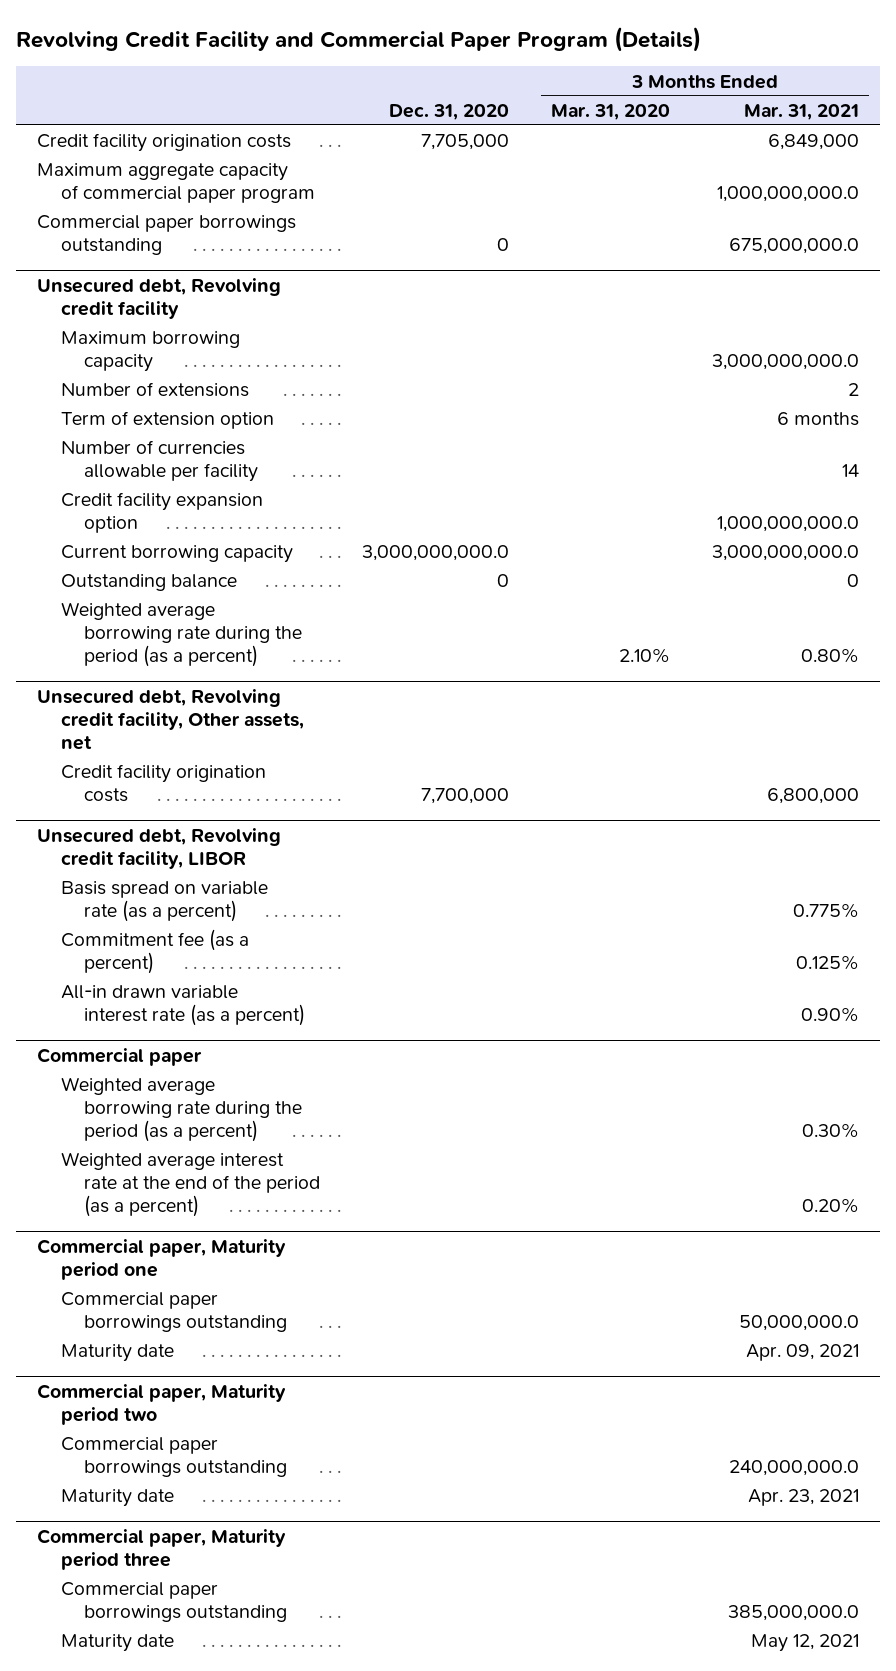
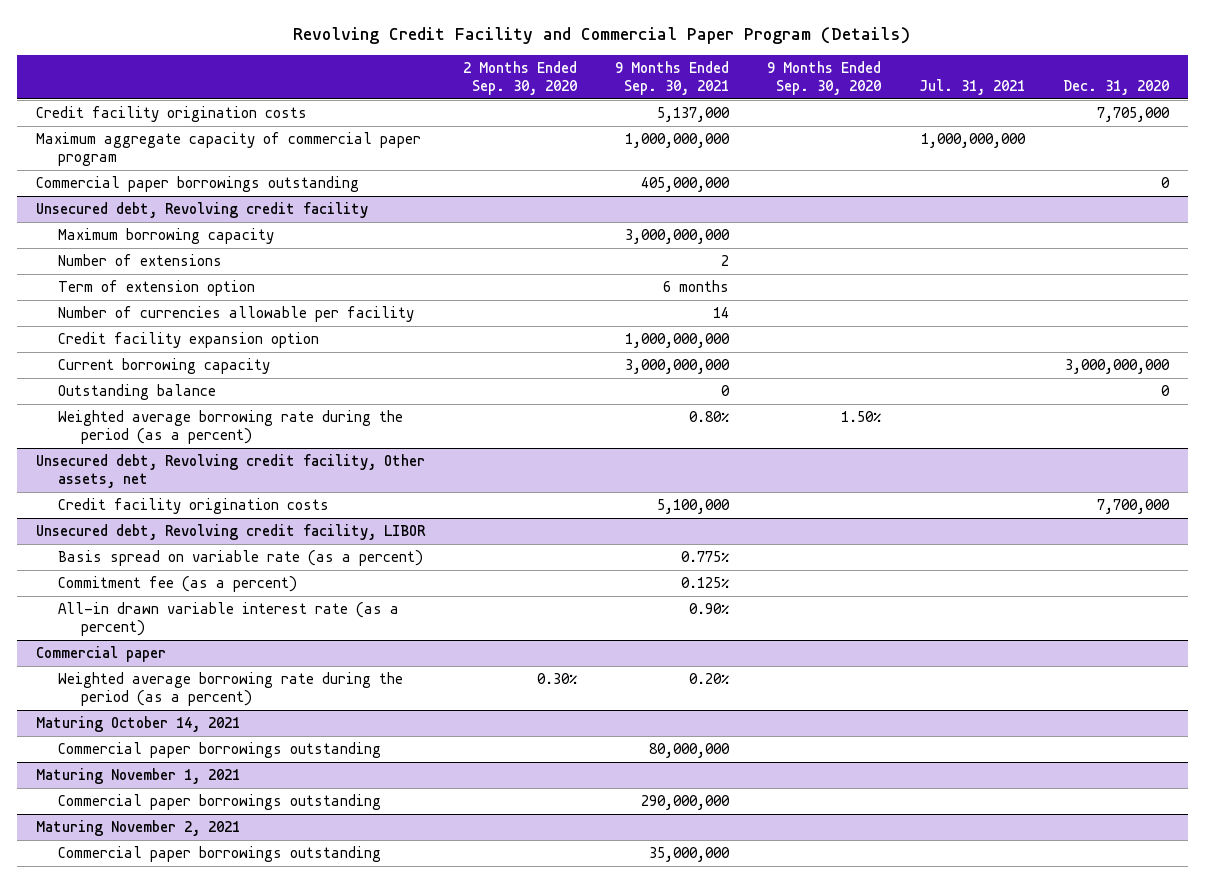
- | Dec. 31, 2020 | 3 Months Ended Mar. 31, 2020 | 3 Months Ended Mar. 31, 2021
+ | 2 Months Ended Sep. 30, 2020 | 9 Months Ended Sep. 30, 2021 | 9 Months Ended Sep. 30, 2020 | Jul. 31, 2021 | Dec. 31, 2020
@ Unsecured debt, Revolving credit facility
- Current borrowing capacity | 3,000,000,000.0 | | 3,000,000,000.0
+ Current borrowing capacity | | 3,000,000,000 | | | 3,000,000,000
@ Commercial paper
- Weighted average interest rate at the end of the period (as a percent) | | | 0.20%
- Commercial paper, Maturity period one
- Commercial paper borrowings outstanding | | | 50,000,000.0
- Maturity date | | | Apr. 09, 2021
- Commercial paper, Maturity period two
- Commercial paper borrowings outstanding | | | 240,000,000.0
- Maturity date | | | Apr. 23, 2021
- Commercial paper, Maturity period three
- Commercial paper borrowings outstanding | | | 385,000,000.0
- Maturity date | | | May 12, 2021
+ Maturing October 14, 2021
+ Commercial paper borrowings outstanding | | 80,000,000 | | |
+ Maturing November 1, 2021
+ Commercial paper borrowings outstanding | | 290,000,000 | | |
+ Maturing November 2, 2021
+ Commercial paper borrowings outstanding | | 35,000,000 | | |

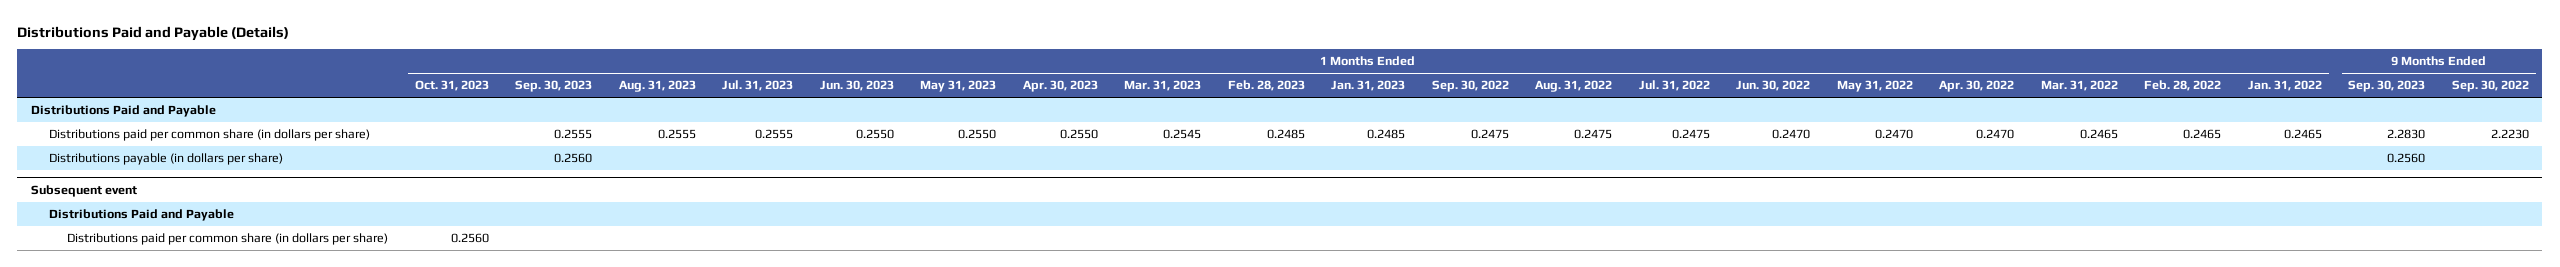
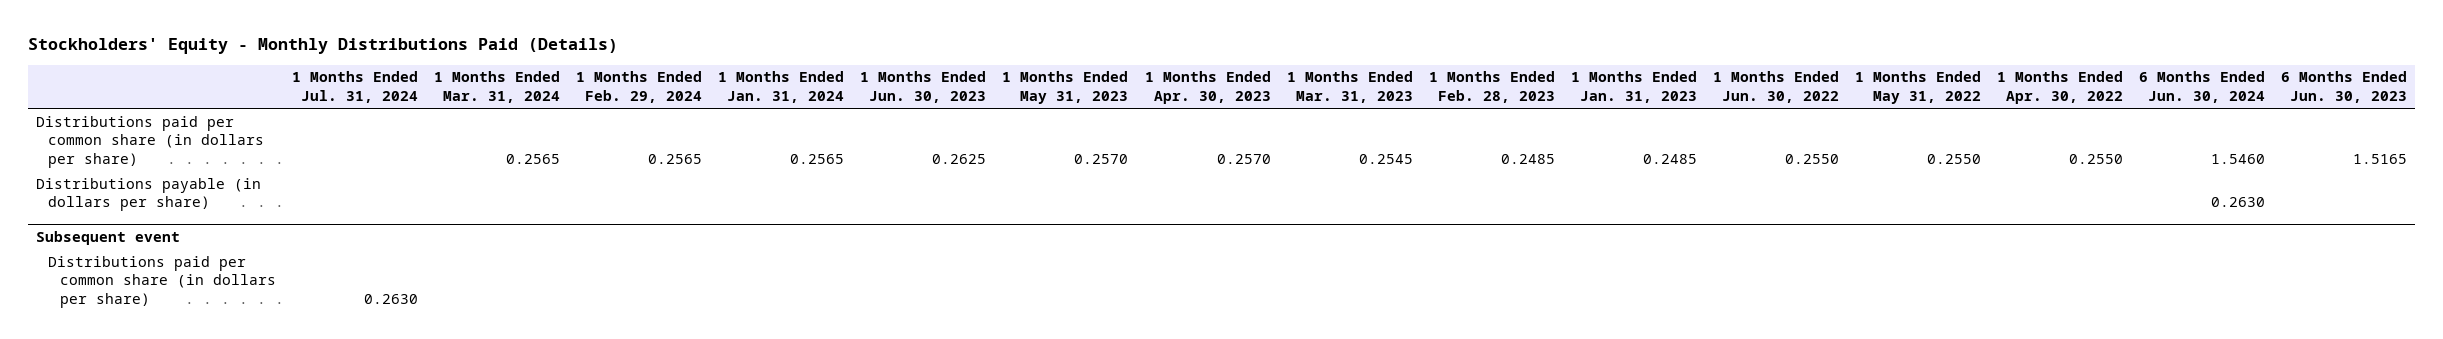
- Distributions Paid and Payable (Details)
+ Stockholders' Equity - Monthly Distributions Paid (Details)
- | 1 Months Ended Oct. 31, 2023 | 1 Months Ended Sep. 30, 2023 | 1 Months Ended Aug. 31, 2023 | 1 Months Ended Jul. 31, 2023 | 1 Months Ended Jun. 30, 2023 | 1 Months Ended May 31, 2023 | 1 Months Ended Apr. 30, 2023 | 1 Months Ended Mar. 31, 2023 | 1 Months Ended Feb. 28, 2023 | 1 Months Ended Jan. 31, 2023 | 1 Months Ended Sep. 30, 2022 | 1 Months Ended Aug. 31, 2022 | 1 Months Ended Jul. 31, 2022 | 1 Months Ended Jun. 30, 2022 | 1 Months Ended May 31, 2022 | 1 Months Ended Apr. 30, 2022 | 1 Months Ended Mar. 31, 2022 | 1 Months Ended Feb. 28, 2022 | 1 Months Ended Jan. 31, 2022 | 9 Months Ended Sep. 30, 2023 | 9 Months Ended Sep. 30, 2022
+ | 1 Months Ended Jul. 31, 2024 | 1 Months Ended Mar. 31, 2024 | 1 Months Ended Feb. 29, 2024 | 1 Months Ended Jan. 31, 2024 | 1 Months Ended Jun. 30, 2023 | 1 Months Ended May 31, 2023 | 1 Months Ended Apr. 30, 2023 | 1 Months Ended Mar. 31, 2023 | 1 Months Ended Feb. 28, 2023 | 1 Months Ended Jan. 31, 2023 | 1 Months Ended Jun. 30, 2022 | 1 Months Ended May 31, 2022 | 1 Months Ended Apr. 30, 2022 | 6 Months Ended Jun. 30, 2024 | 6 Months Ended Jun. 30, 2023
- Distributions Paid and Payable
- Distributions paid per common share (in dollars per share) | | 0.2555 | 0.2555 | 0.2555 | 0.2550 | 0.2550 | 0.2550 | 0.2545 | 0.2485 | 0.2485 | 0.2475 | 0.2475 | 0.2475 | 0.2470 | 0.2470 | 0.2470 | 0.2465 | 0.2465 | 0.2465 | 2.2830 | 2.2230
+ Distributions paid per common share (in dollars per share) | | 0.2565 | 0.2565 | 0.2565 | 0.2625 | 0.2570 | 0.2570 | 0.2545 | 0.2485 | 0.2485 | 0.2550 | 0.2550 | 0.2550 | 1.5460 | 1.5165
@ Subsequent event
- Distributions Paid and Payable

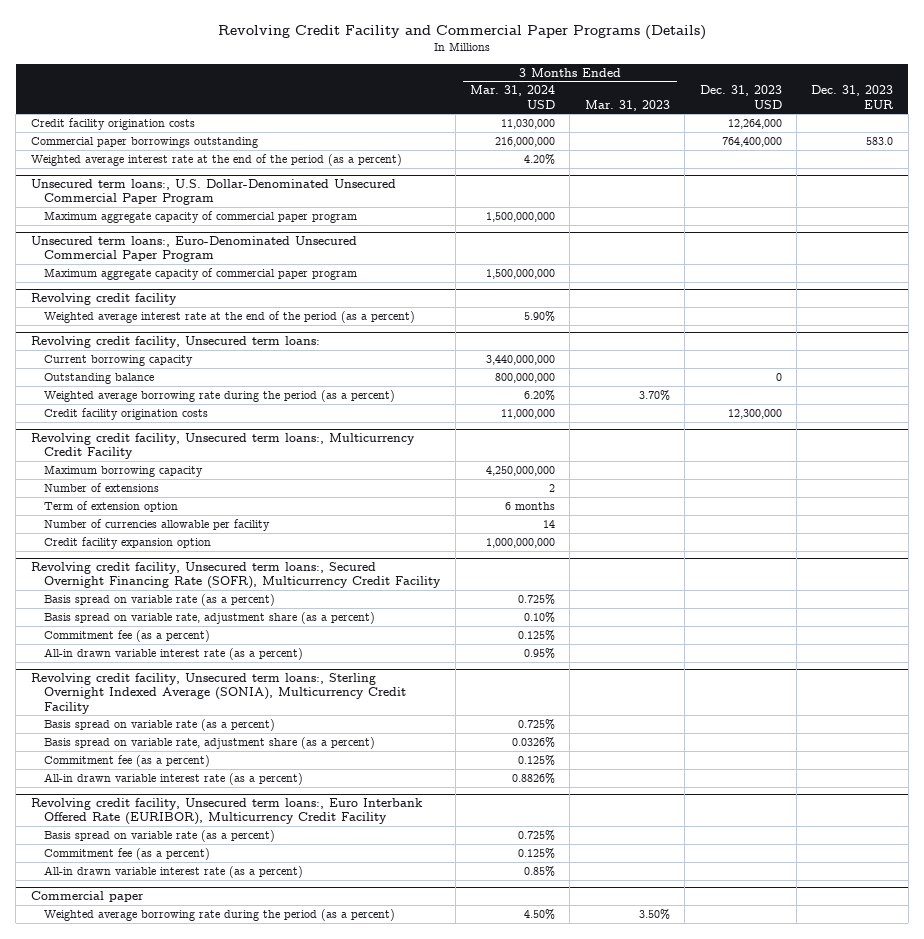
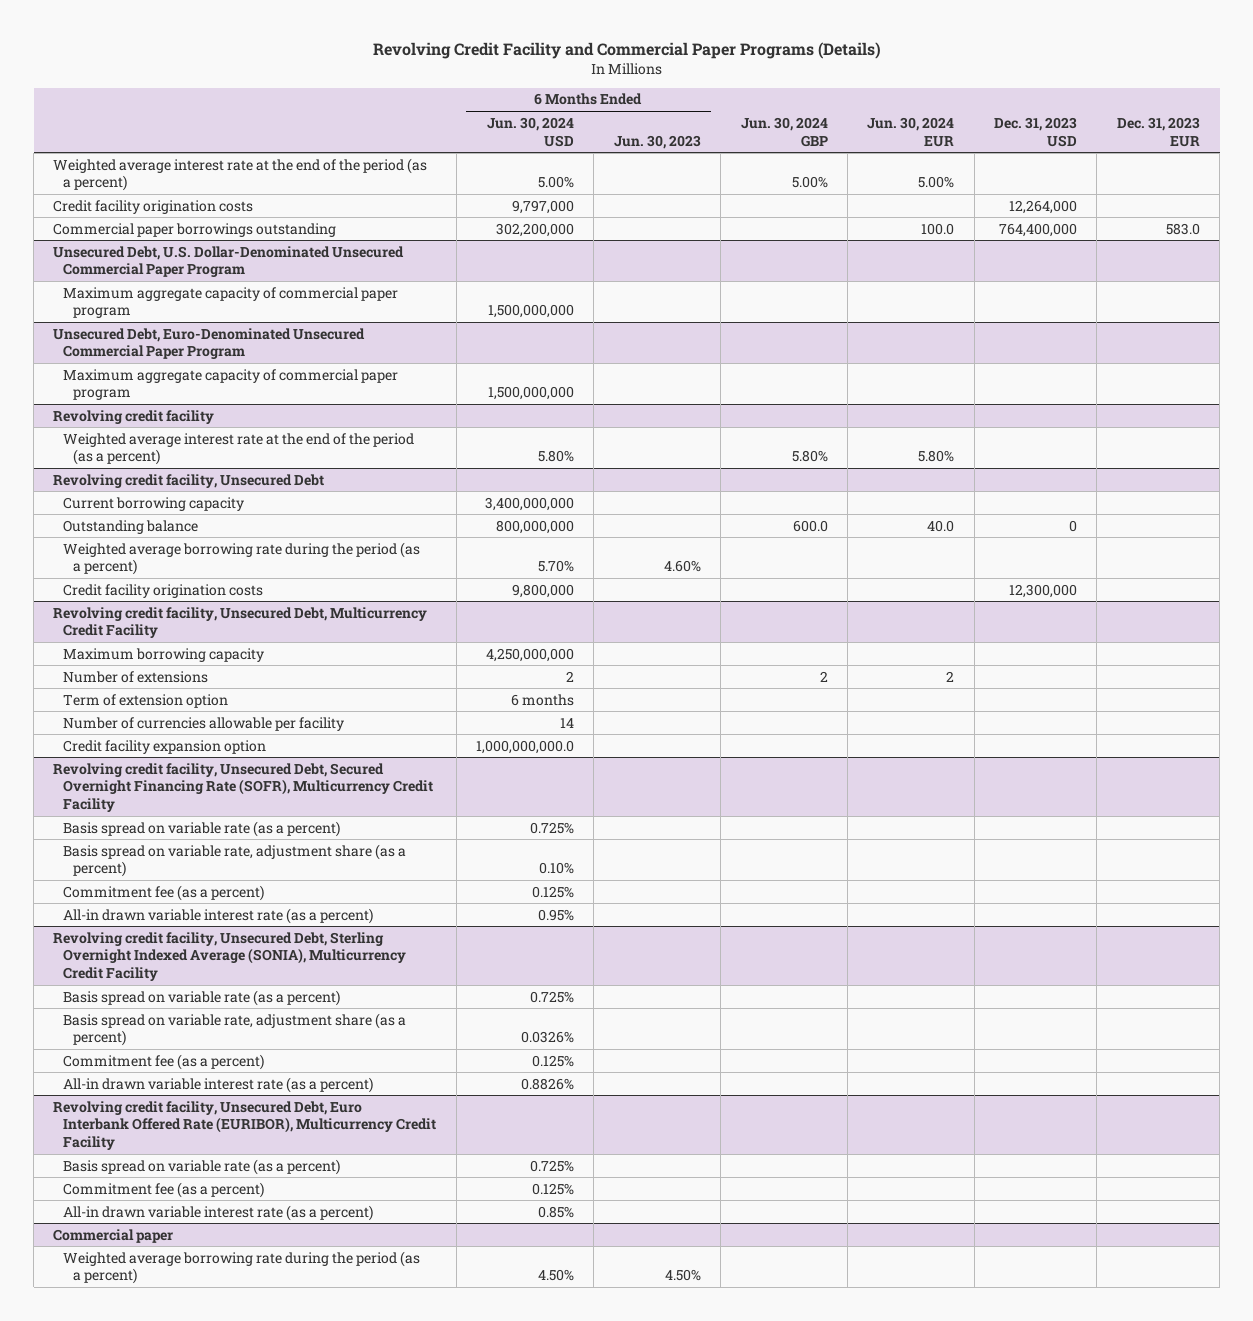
- | 3 Months Ended Mar. 31, 2024 USD | 3 Months Ended Mar. 31, 2023 | Dec. 31, 2023 USD | Dec. 31, 2023 EUR
+ | 6 Months Ended Jun. 30, 2024 USD | 6 Months Ended Jun. 30, 2023 | Jun. 30, 2024 GBP | Jun. 30, 2024 EUR | Dec. 31, 2023 USD | Dec. 31, 2023 EUR
moved up: Weighted average interest rate at the end of the period (as a percent) | 5.00% | | 5.00% | 5.00% | |
- Unsecured term loans:, U.S. Dollar-Denominated Unsecured Commercial Paper Program
+ Unsecured Debt, U.S. Dollar-Denominated Unsecured Commercial Paper Program
- Unsecured term loans:, Euro-Denominated Unsecured Commercial Paper Program
+ Unsecured Debt, Euro-Denominated Unsecured Commercial Paper Program
- Revolving credit facility, Unsecured term loans:
+ Revolving credit facility, Unsecured Debt
- Revolving credit facility, Unsecured term loans:, Multicurrency Credit Facility
+ Revolving credit facility, Unsecured Debt, Multicurrency Credit Facility
- Revolving credit facility, Unsecured term loans:, Secured Overnight Financing Rate (SOFR), Multicurrency Credit Facility
+ Revolving credit facility, Unsecured Debt, Secured Overnight Financing Rate (SOFR), Multicurrency Credit Facility
- Revolving credit facility, Unsecured term loans:, Sterling Overnight Indexed Average (SONIA), Multicurrency Credit Facility
+ Revolving credit facility, Unsecured Debt, Sterling Overnight Indexed Average (SONIA), Multicurrency Credit Facility
- Revolving credit facility, Unsecured term loans:, Euro Interbank Offered Rate (EURIBOR), Multicurrency Credit Facility
+ Revolving credit facility, Unsecured Debt, Euro Interbank Offered Rate (EURIBOR), Multicurrency Credit Facility

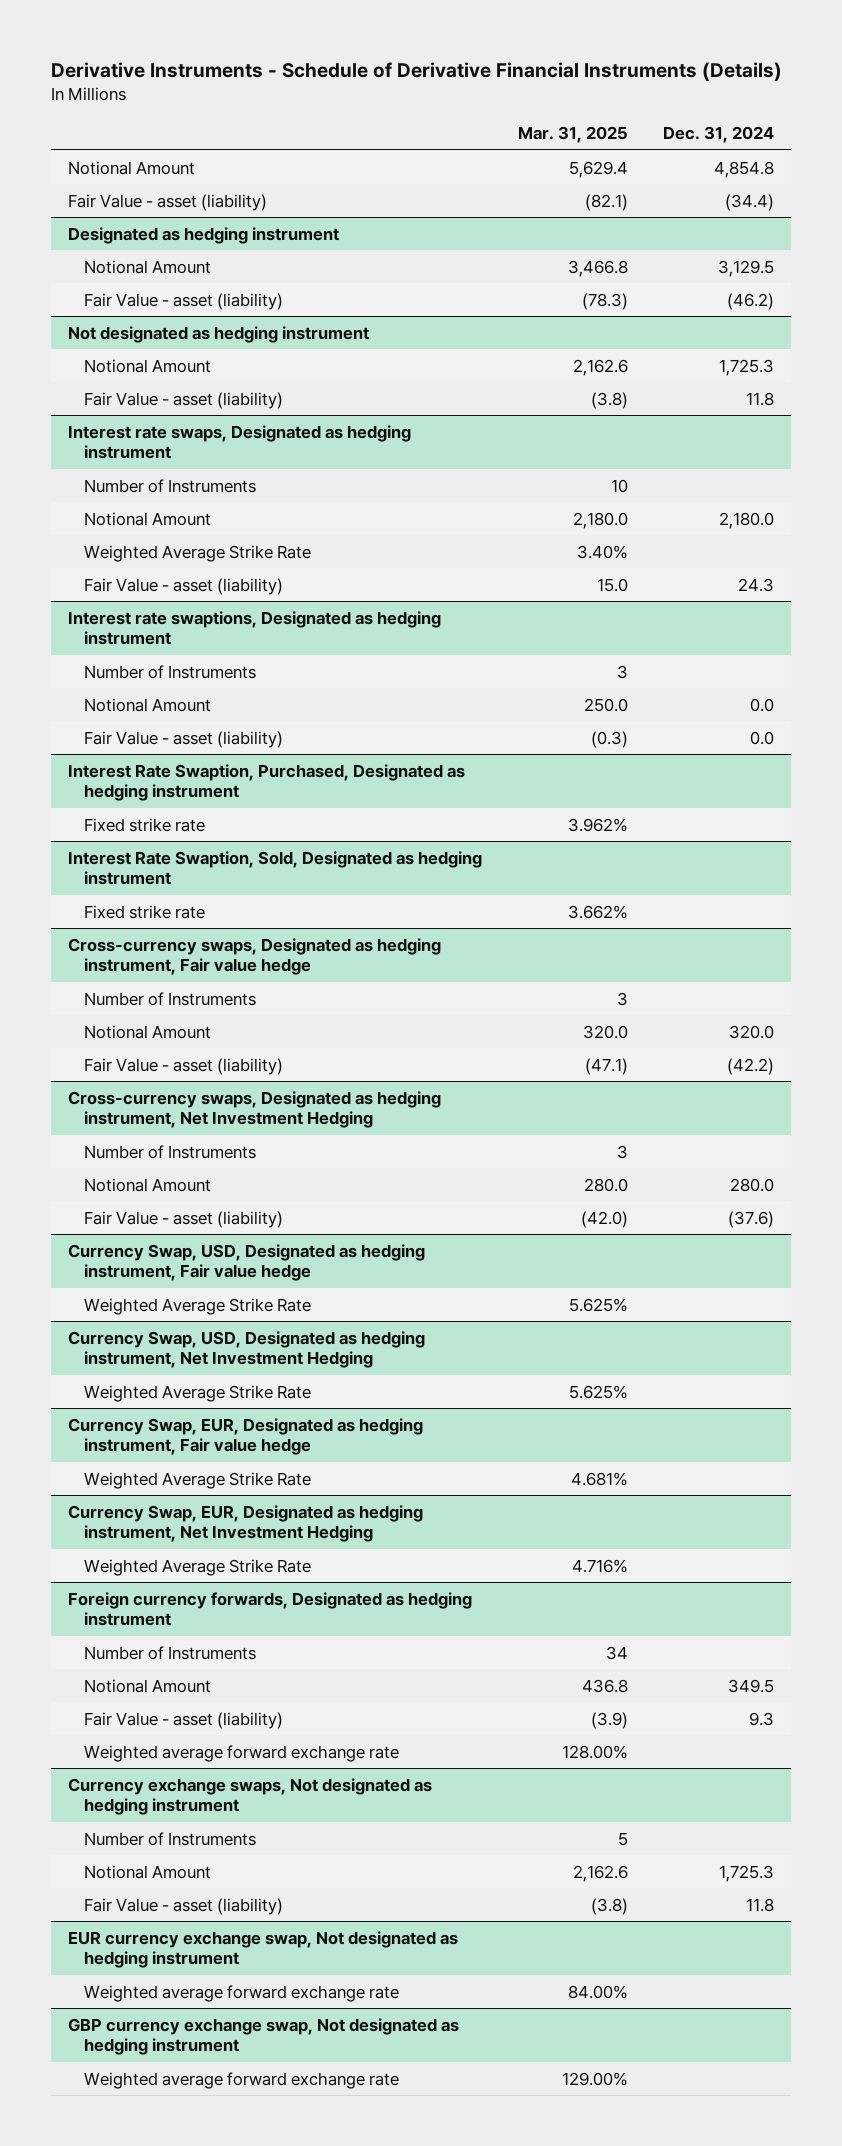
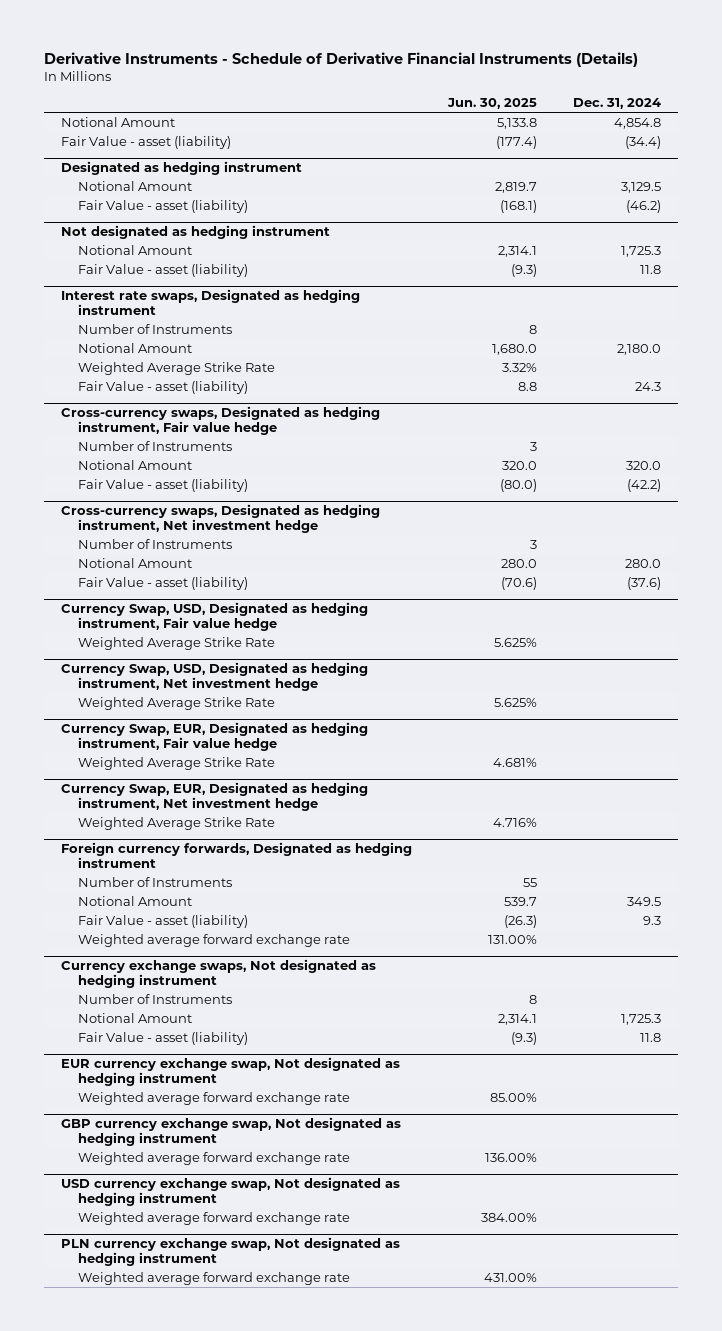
- | Mar. 31, 2025 | Dec. 31, 2024
+ | Jun. 30, 2025 | Dec. 31, 2024
- Interest rate swaptions, Designated as hedging instrument
- Number of Instruments | 3 |
- Notional Amount | 250.0 | 0.0
- Fair Value - asset (liability) | (0.3) | 0.0
- Interest Rate Swaption, Purchased, Designated as hedging instrument
- Fixed strike rate | 3.962% |
- Interest Rate Swaption, Sold, Designated as hedging instrument
- Fixed strike rate | 3.662% |
- Cross-currency swaps, Designated as hedging instrument, Net Investment Hedging
+ Cross-currency swaps, Designated as hedging instrument, Net investment hedge
- Currency Swap, USD, Designated as hedging instrument, Net Investment Hedging
+ Currency Swap, USD, Designated as hedging instrument, Net investment hedge
- Currency Swap, EUR, Designated as hedging instrument, Net Investment Hedging
+ Currency Swap, EUR, Designated as hedging instrument, Net investment hedge
+ USD currency exchange swap, Not designated as hedging instrument
+ Weighted average forward exchange rate | 384.00% |
+ PLN currency exchange swap, Not designated as hedging instrument
+ Weighted average forward exchange rate | 431.00% |

